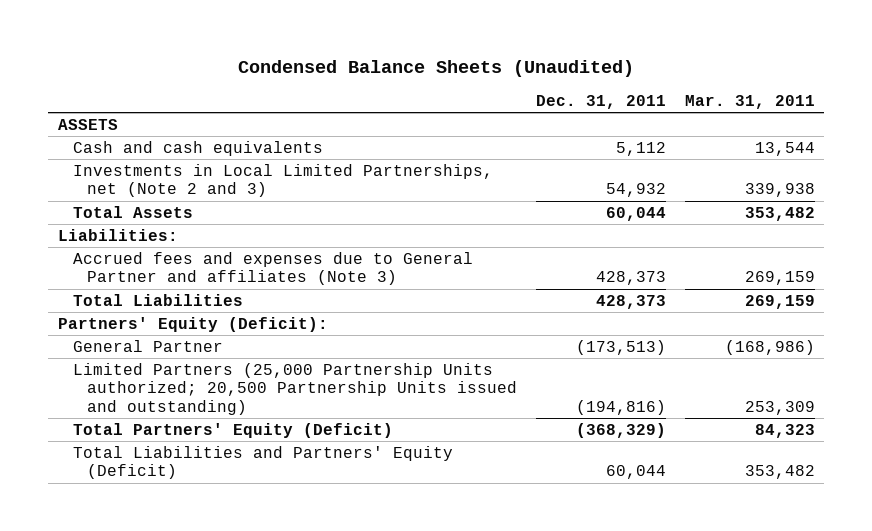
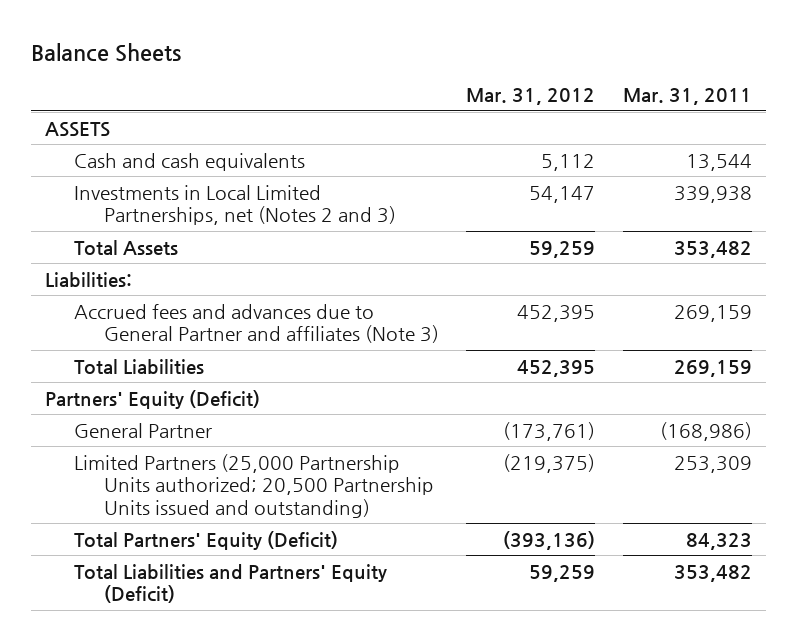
- Condensed Balance Sheets (Unaudited)
+ Balance Sheets
- | Dec. 31, 2011 | Mar. 31, 2011
+ | Mar. 31, 2012 | Mar. 31, 2011
- Investments in Local Limited Partnerships, net (Note 2 and 3) | 54,932 | 339,938
+ Investments in Local Limited Partnerships, net (Notes 2 and 3) | 54,147 | 339,938
- Accrued fees and expenses due to General Partner and affiliates (Note 3) | 428,373 | 269,159
+ Accrued fees and advances due to General Partner and affiliates (Note 3) | 452,395 | 269,159
- Partners' Equity (Deficit):
+ Partners' Equity (Deficit)

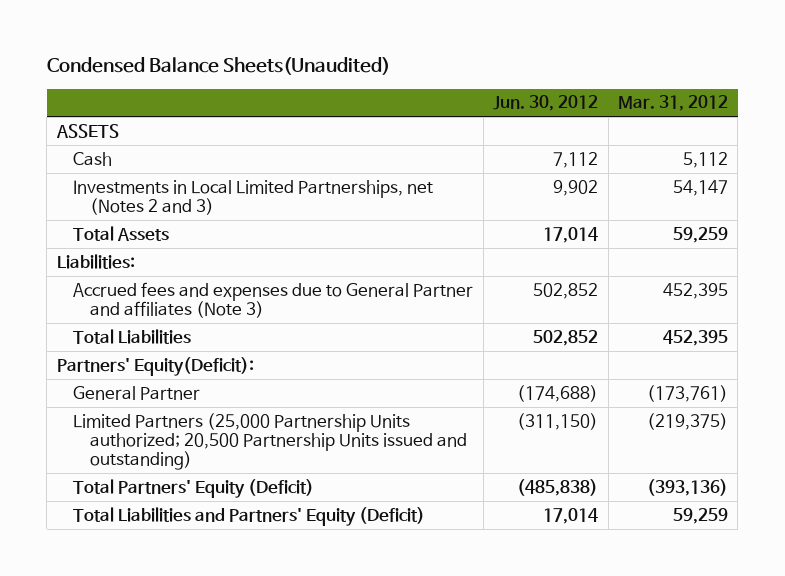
- Balance Sheets
+ Condensed Balance Sheets(Unaudited)
- | Mar. 31, 2012 | Mar. 31, 2011
+ | Jun. 30, 2012 | Mar. 31, 2012
- Cash and cash equivalents | 5,112 | 13,544
+ Cash | 7,112 | 5,112
- Accrued fees and advances due to General Partner and affiliates (Note 3) | 452,395 | 269,159
+ Accrued fees and expenses due to General Partner and affiliates (Note 3) | 502,852 | 452,395
- Partners' Equity (Deficit)
+ Partners' Equity(Deficit):

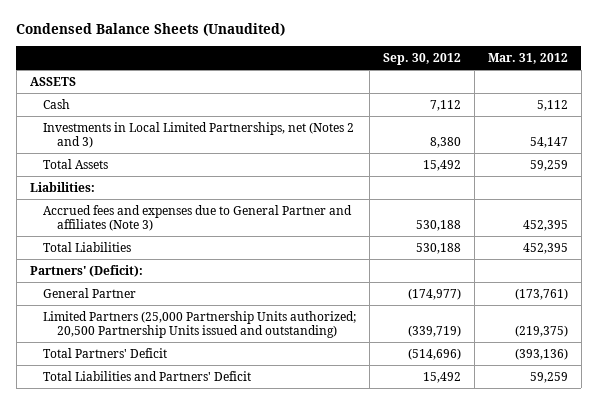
- Condensed Balance Sheets(Unaudited)
+ Condensed Balance Sheets (Unaudited)
- | Jun. 30, 2012 | Mar. 31, 2012
+ | Sep. 30, 2012 | Mar. 31, 2012
- Partners' Equity(Deficit):
+ Partners' (Deficit):
- Total Partners' Equity (Deficit) | (485,838) | (393,136)
- Total Liabilities and Partners' Equity (Deficit) | 17,014 | 59,259
+ Total Partners' Deficit | (514,696) | (393,136)
+ Total Liabilities and Partners' Deficit | 15,492 | 59,259

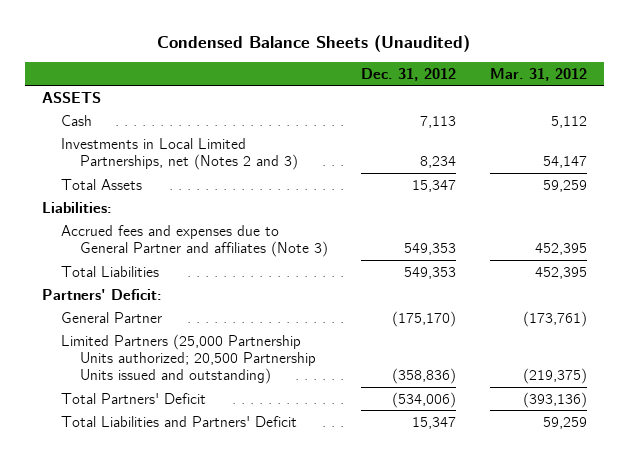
- | Sep. 30, 2012 | Mar. 31, 2012
+ | Dec. 31, 2012 | Mar. 31, 2012
- Partners' (Deficit):
+ Partners' Deficit:

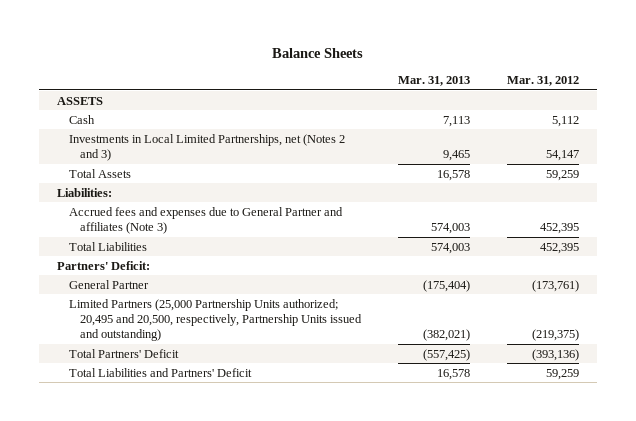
- Condensed Balance Sheets (Unaudited)
+ Balance Sheets
- | Dec. 31, 2012 | Mar. 31, 2012
+ | Mar. 31, 2013 | Mar. 31, 2012
- Limited Partners (25,000 Partnership Units authorized; 20,500 Partnership Units issued and outstanding) | (358,836) | (219,375)
+ Limited Partners (25,000 Partnership Units authorized; 20,495 and 20,500, respectively, Partnership Units issued and outstanding) | (382,021) | (219,375)

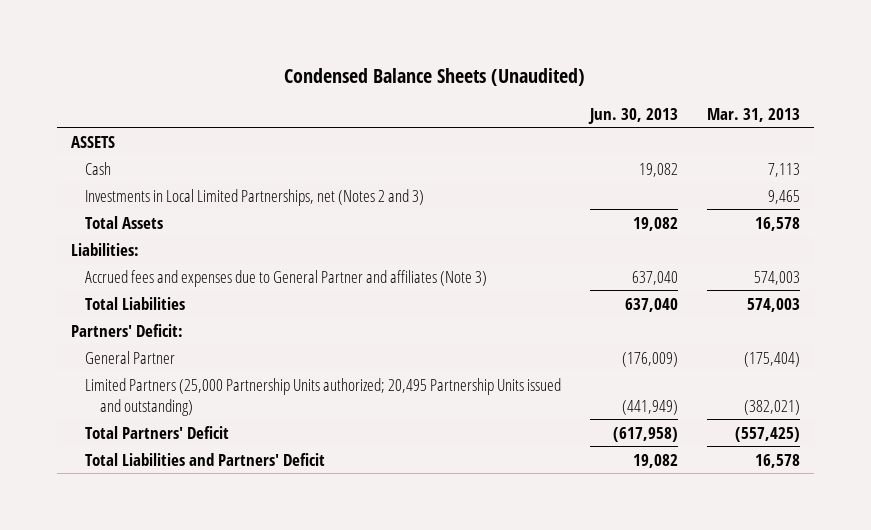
- Balance Sheets
+ Condensed Balance Sheets (Unaudited)
- | Mar. 31, 2013 | Mar. 31, 2012
+ | Jun. 30, 2013 | Mar. 31, 2013
- Limited Partners (25,000 Partnership Units authorized; 20,495 and 20,500, respectively, Partnership Units issued and outstanding) | (382,021) | (219,375)
+ Limited Partners (25,000 Partnership Units authorized; 20,495 Partnership Units issued and outstanding) | (441,949) | (382,021)

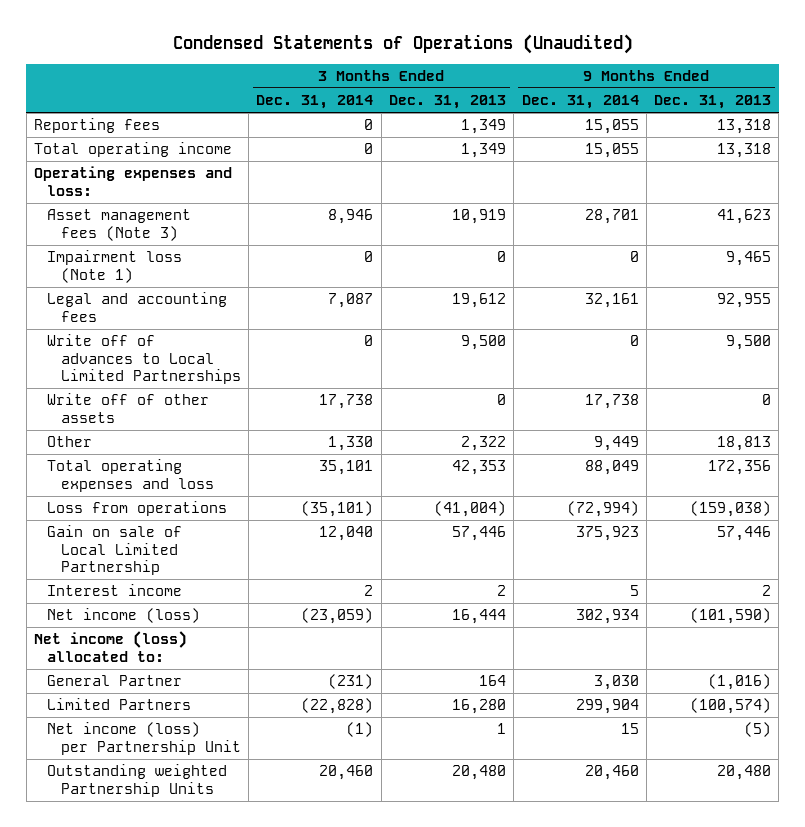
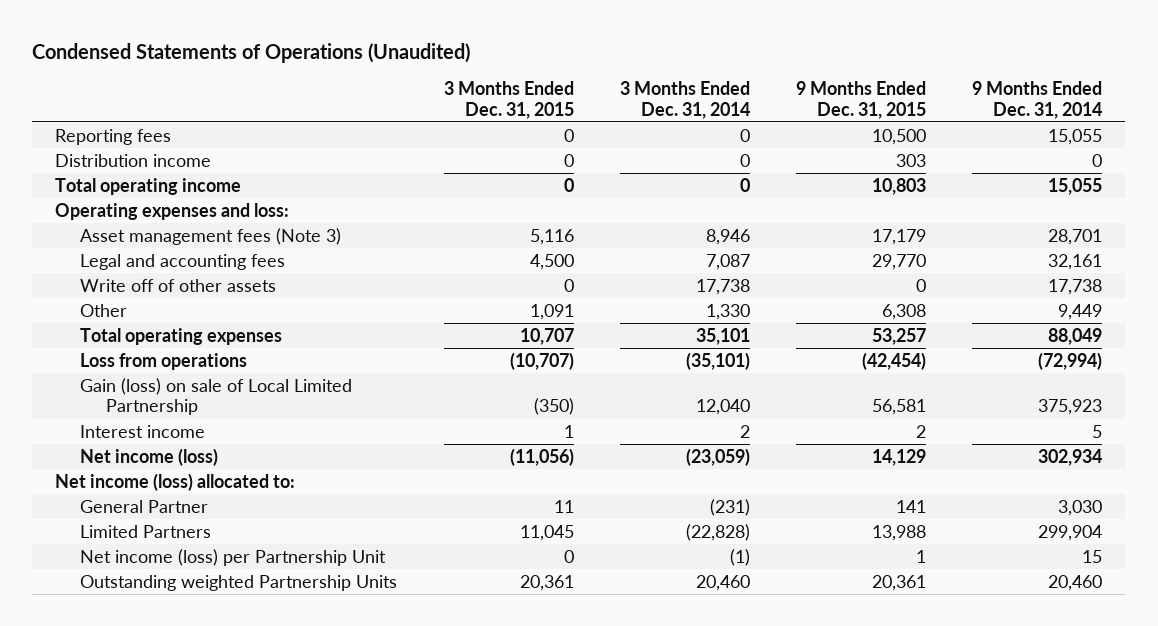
- | 3 Months Ended Dec. 31, 2014 | 3 Months Ended Dec. 31, 2013 | 9 Months Ended Dec. 31, 2014 | 9 Months Ended Dec. 31, 2013
+ | 3 Months Ended Dec. 31, 2015 | 3 Months Ended Dec. 31, 2014 | 9 Months Ended Dec. 31, 2015 | 9 Months Ended Dec. 31, 2014
+ Distribution income | 0 | 0 | 303 | 0
- Impairment loss (Note 1) | 0 | 0 | 0 | 9,465
- Write off of advances to Local Limited Partnerships | 0 | 9,500 | 0 | 9,500
- Total operating expenses and loss | 35,101 | 42,353 | 88,049 | 172,356
+ Total operating expenses | 10,707 | 35,101 | 53,257 | 88,049
- Gain on sale of Local Limited Partnership | 12,040 | 57,446 | 375,923 | 57,446
+ Gain (loss) on sale of Local Limited Partnership | (350) | 12,040 | 56,581 | 375,923

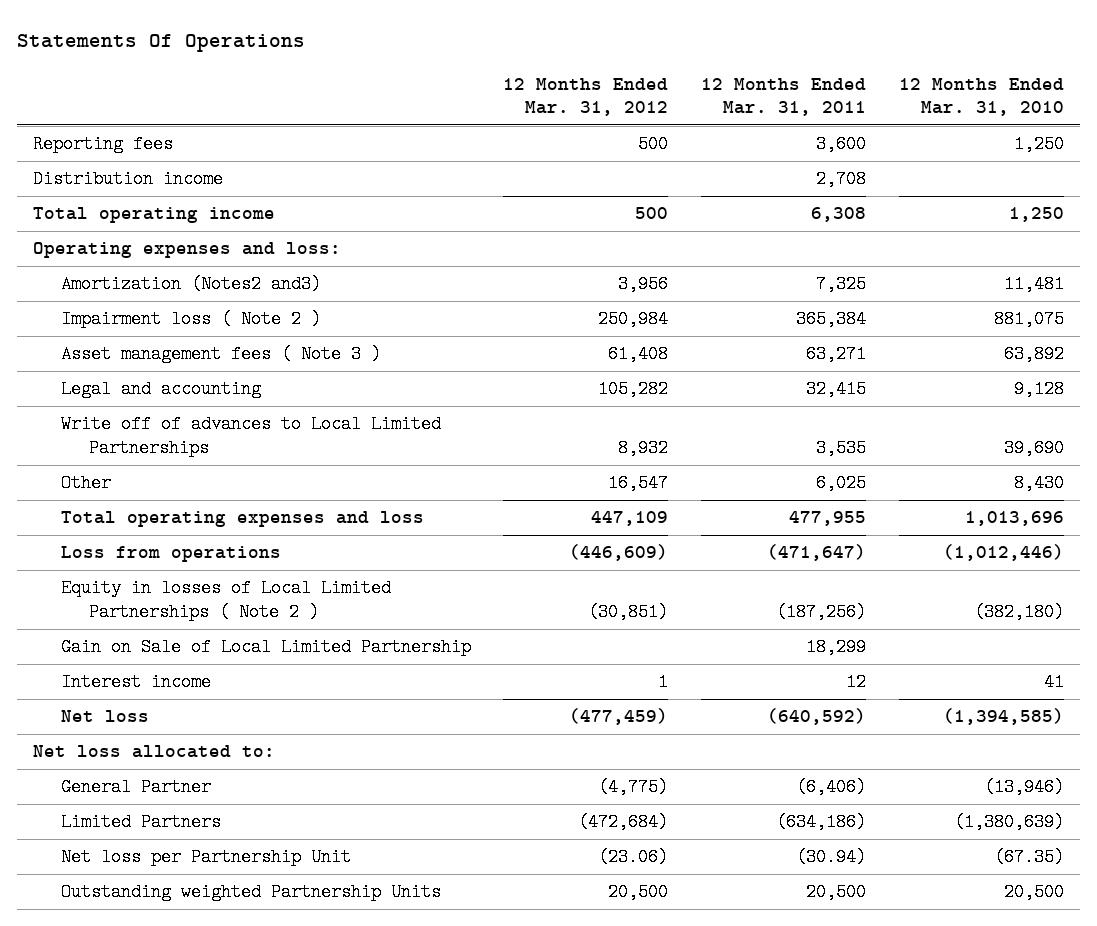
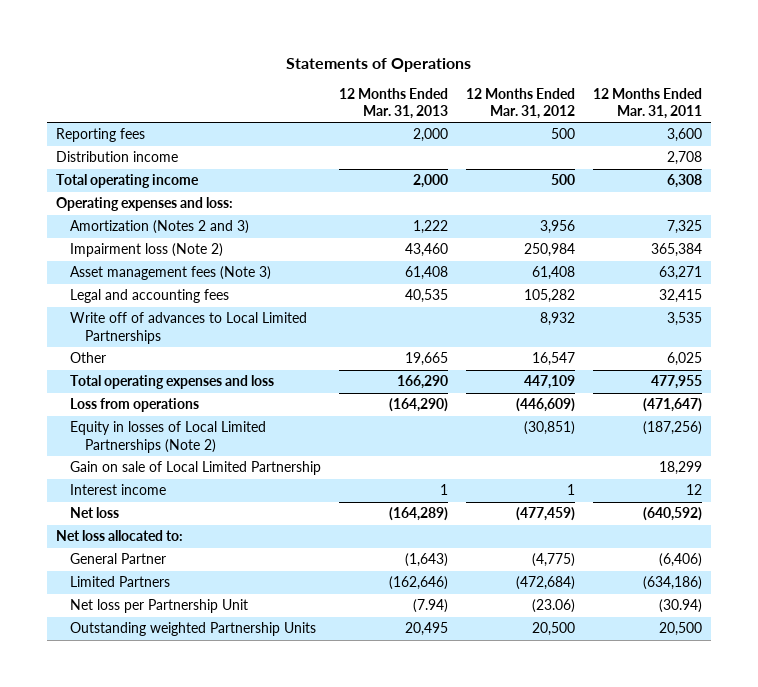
- Statements Of Operations
+ Statements of Operations
- | 12 Months Ended Mar. 31, 2012 | 12 Months Ended Mar. 31, 2011 | 12 Months Ended Mar. 31, 2010
+ | 12 Months Ended Mar. 31, 2013 | 12 Months Ended Mar. 31, 2012 | 12 Months Ended Mar. 31, 2011
- Amortization (Notes2 and3) | 3,956 | 7,325 | 11,481
- Impairment loss ( Note 2 ) | 250,984 | 365,384 | 881,075
- Asset management fees ( Note 3 ) | 61,408 | 63,271 | 63,892
- Legal and accounting | 105,282 | 32,415 | 9,128
+ Amortization (Notes 2 and 3) | 1,222 | 3,956 | 7,325
+ Impairment loss (Note 2) | 43,460 | 250,984 | 365,384
+ Asset management fees (Note 3) | 61,408 | 61,408 | 63,271
+ Legal and accounting fees | 40,535 | 105,282 | 32,415
- Equity in losses of Local Limited Partnerships ( Note 2 ) | (30,851) | (187,256) | (382,180)
- Gain on Sale of Local Limited Partnership | | 18,299 |
+ Equity in losses of Local Limited Partnerships (Note 2) | | (30,851) | (187,256)
+ Gain on sale of Local Limited Partnership | | | 18,299

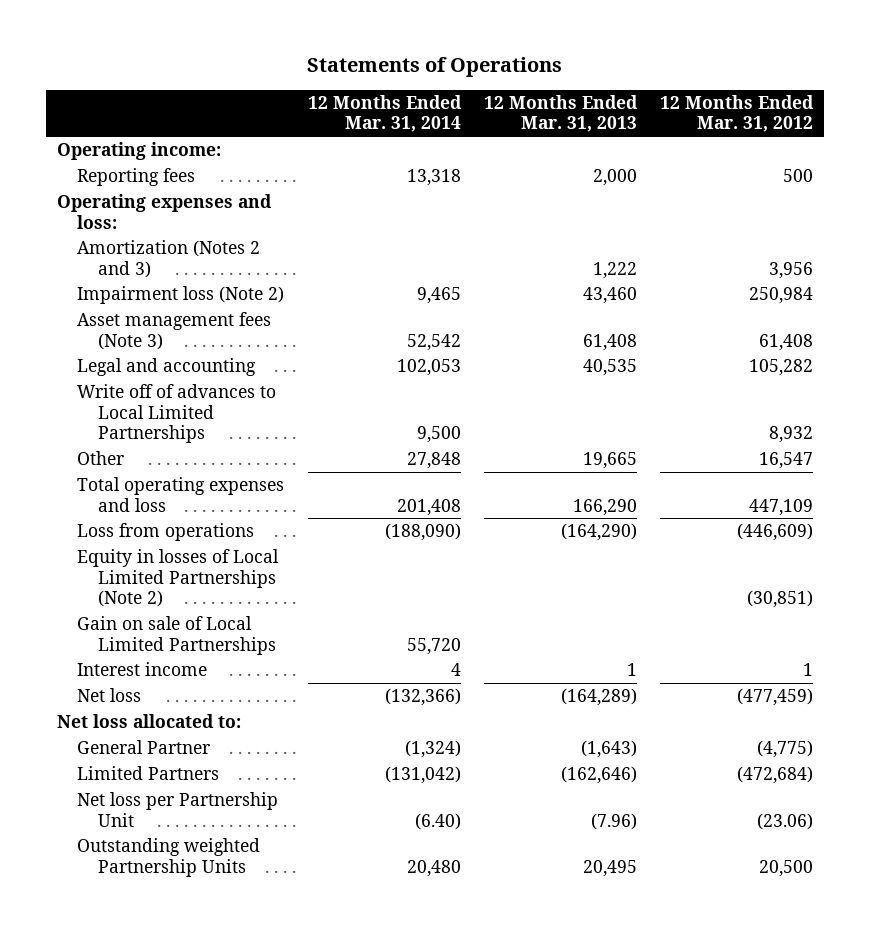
- | 12 Months Ended Mar. 31, 2013 | 12 Months Ended Mar. 31, 2012 | 12 Months Ended Mar. 31, 2011
+ | 12 Months Ended Mar. 31, 2014 | 12 Months Ended Mar. 31, 2013 | 12 Months Ended Mar. 31, 2012
+ Operating income:
- Distribution income | | | 2,708
- Total operating income | 2,000 | 500 | 6,308
- Legal and accounting fees | 40,535 | 105,282 | 32,415
+ Legal and accounting | 102,053 | 40,535 | 105,282
- Gain on sale of Local Limited Partnership | | | 18,299
+ Gain on sale of Local Limited Partnerships | 55,720 | |
- Net loss per Partnership Unit | (7.94) | (23.06) | (30.94)
+ Net loss per Partnership Unit | (6.40) | (7.96) | (23.06)

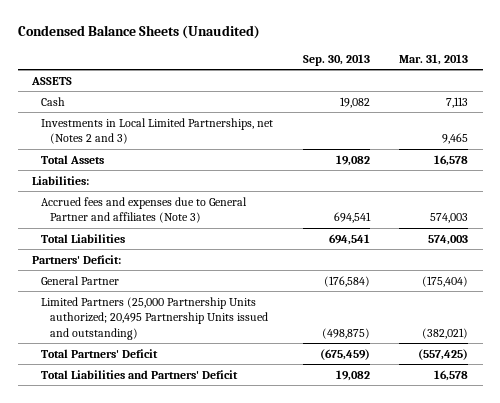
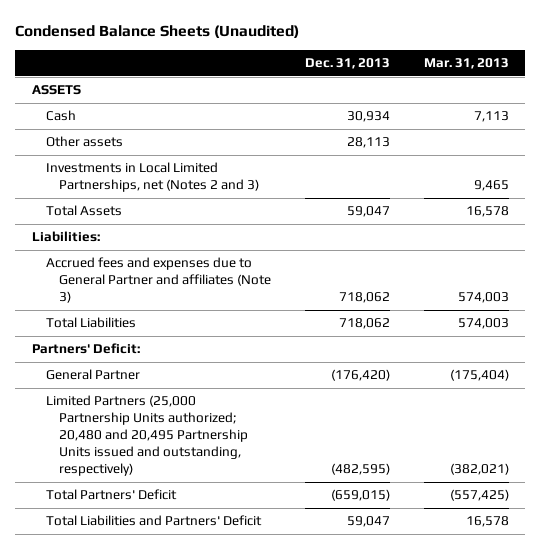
- | Sep. 30, 2013 | Mar. 31, 2013
+ | Dec. 31, 2013 | Mar. 31, 2013
+ Other assets | 28,113 |
- Limited Partners (25,000 Partnership Units authorized; 20,495 Partnership Units issued and outstanding) | (498,875) | (382,021)
+ Limited Partners (25,000 Partnership Units authorized; 20,480 and 20,495 Partnership Units issued and outstanding, respectively) | (482,595) | (382,021)

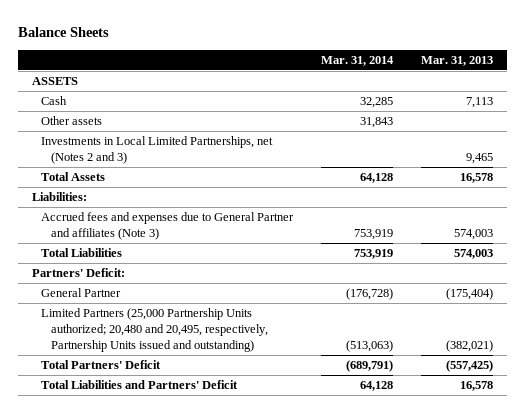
- Condensed Balance Sheets (Unaudited)
+ Balance Sheets
- | Dec. 31, 2013 | Mar. 31, 2013
+ | Mar. 31, 2014 | Mar. 31, 2013
- Limited Partners (25,000 Partnership Units authorized; 20,480 and 20,495 Partnership Units issued and outstanding, respectively) | (482,595) | (382,021)
+ Limited Partners (25,000 Partnership Units authorized; 20,480 and 20,495, respectively, Partnership Units issued and outstanding) | (513,063) | (382,021)

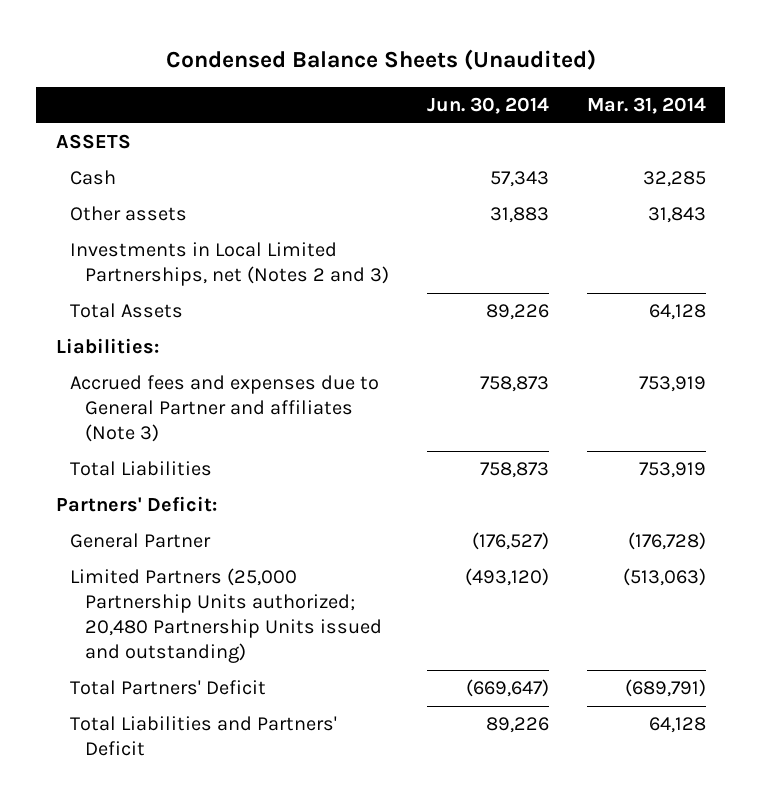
- Balance Sheets
+ Condensed Balance Sheets (Unaudited)
- | Mar. 31, 2014 | Mar. 31, 2013
+ | Jun. 30, 2014 | Mar. 31, 2014
- Limited Partners (25,000 Partnership Units authorized; 20,480 and 20,495, respectively, Partnership Units issued and outstanding) | (513,063) | (382,021)
+ Limited Partners (25,000 Partnership Units authorized; 20,480 Partnership Units issued and outstanding) | (493,120) | (513,063)

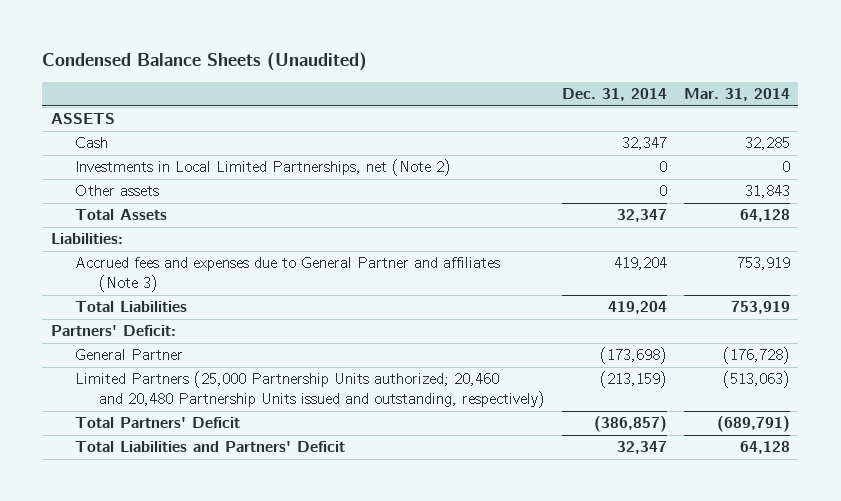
- | Jun. 30, 2014 | Mar. 31, 2014
+ | Dec. 31, 2014 | Mar. 31, 2014
+ Investments in Local Limited Partnerships, net (Note 2) | 0 | 0
- Investments in Local Limited Partnerships, net (Notes 2 and 3)
- Limited Partners (25,000 Partnership Units authorized; 20,480 Partnership Units issued and outstanding) | (493,120) | (513,063)
+ Limited Partners (25,000 Partnership Units authorized; 20,460 and 20,480 Partnership Units issued and outstanding, respectively) | (213,159) | (513,063)

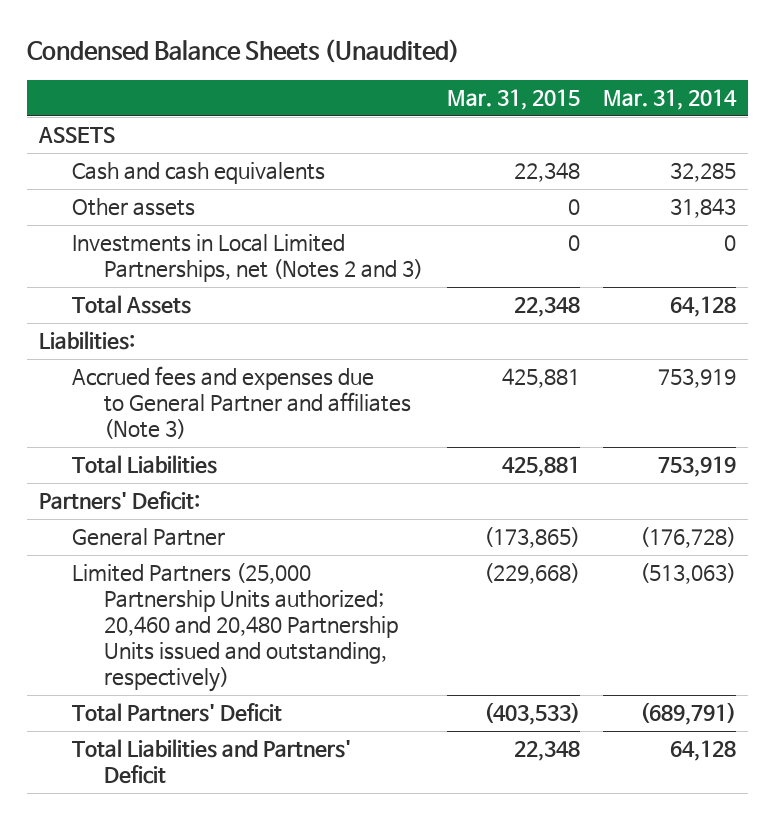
- | Dec. 31, 2014 | Mar. 31, 2014
+ | Mar. 31, 2015 | Mar. 31, 2014
- Cash | 32,347 | 32,285
- Investments in Local Limited Partnerships, net (Note 2) | 0 | 0
+ Cash and cash equivalents | 22,348 | 32,285
+ Investments in Local Limited Partnerships, net (Notes 2 and 3) | 0 | 0

